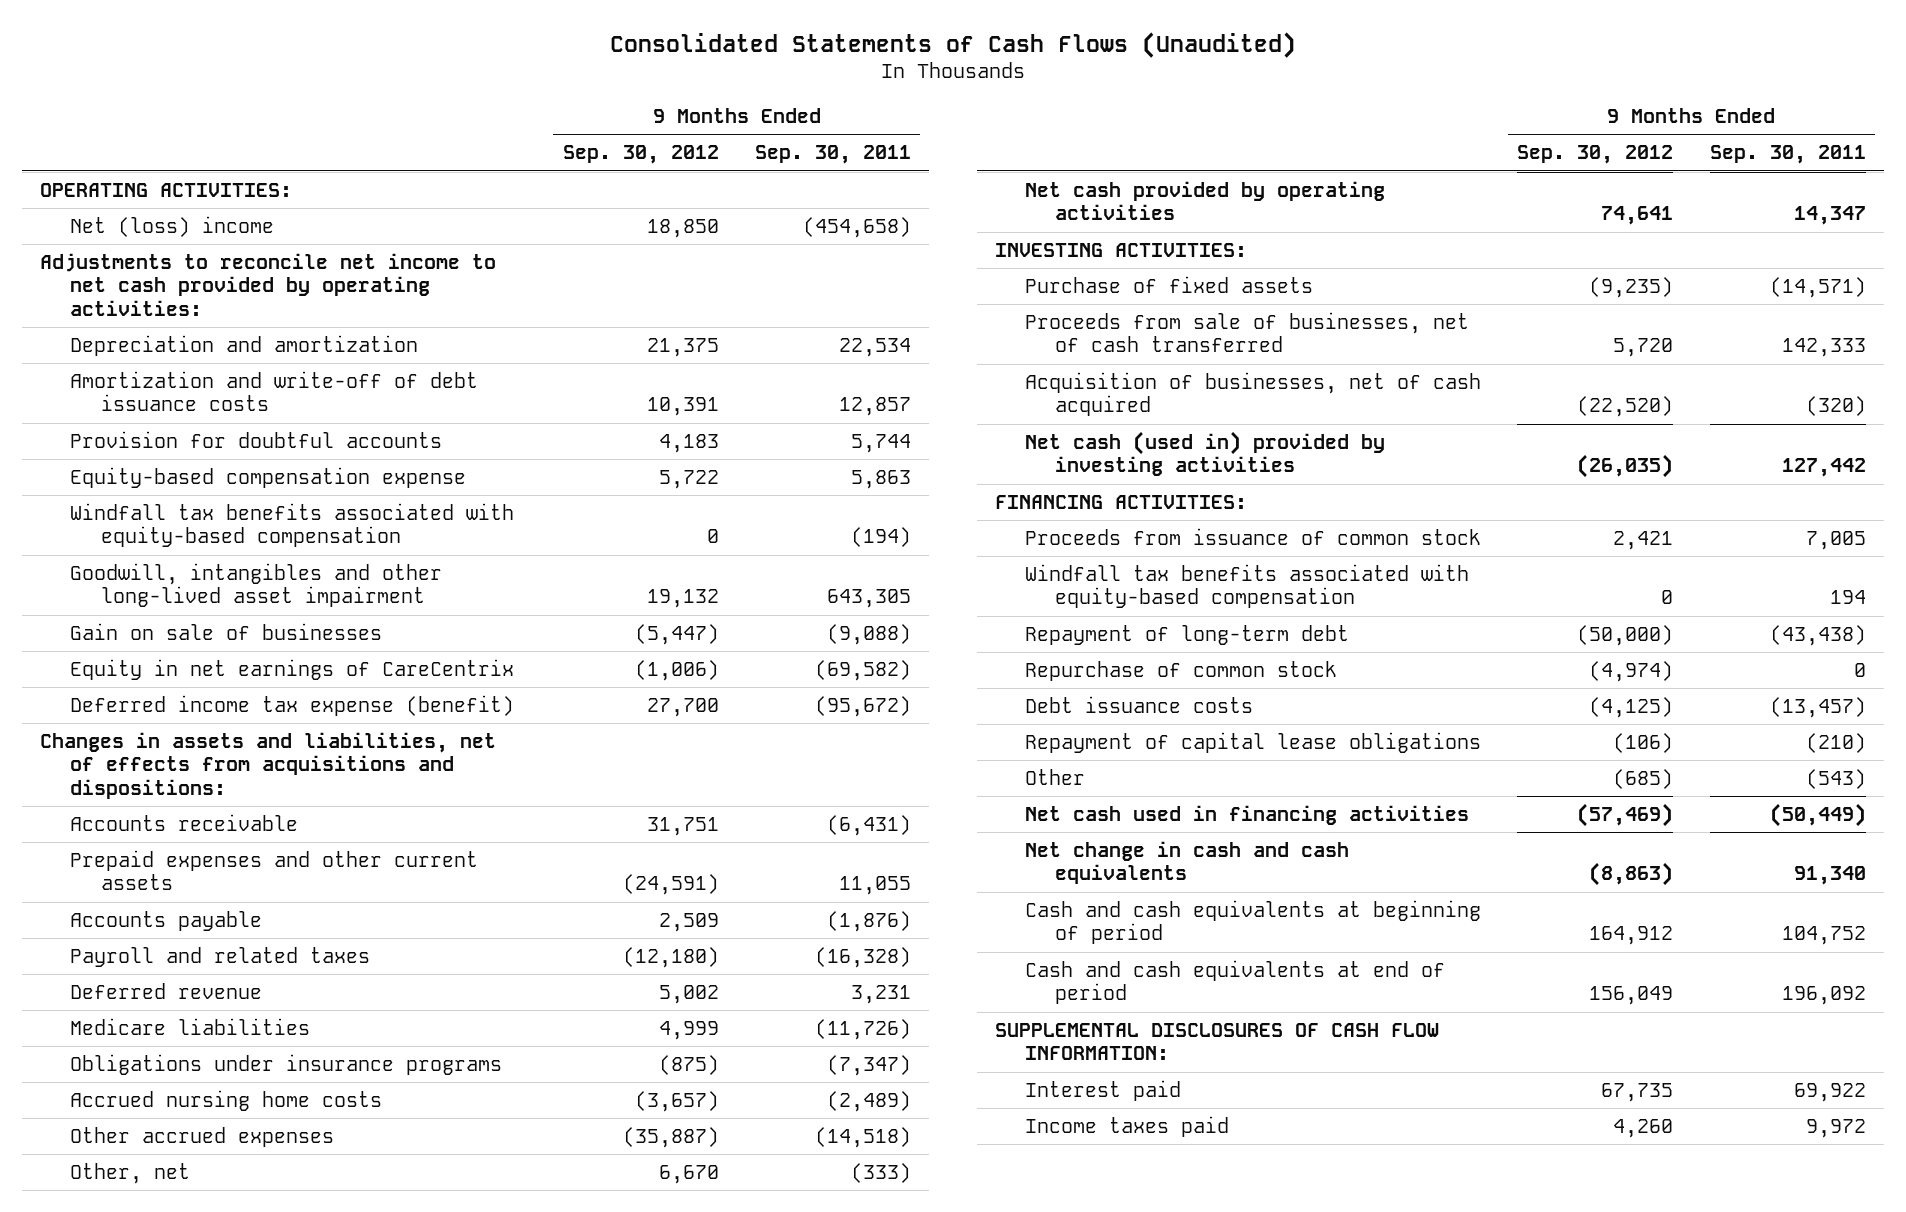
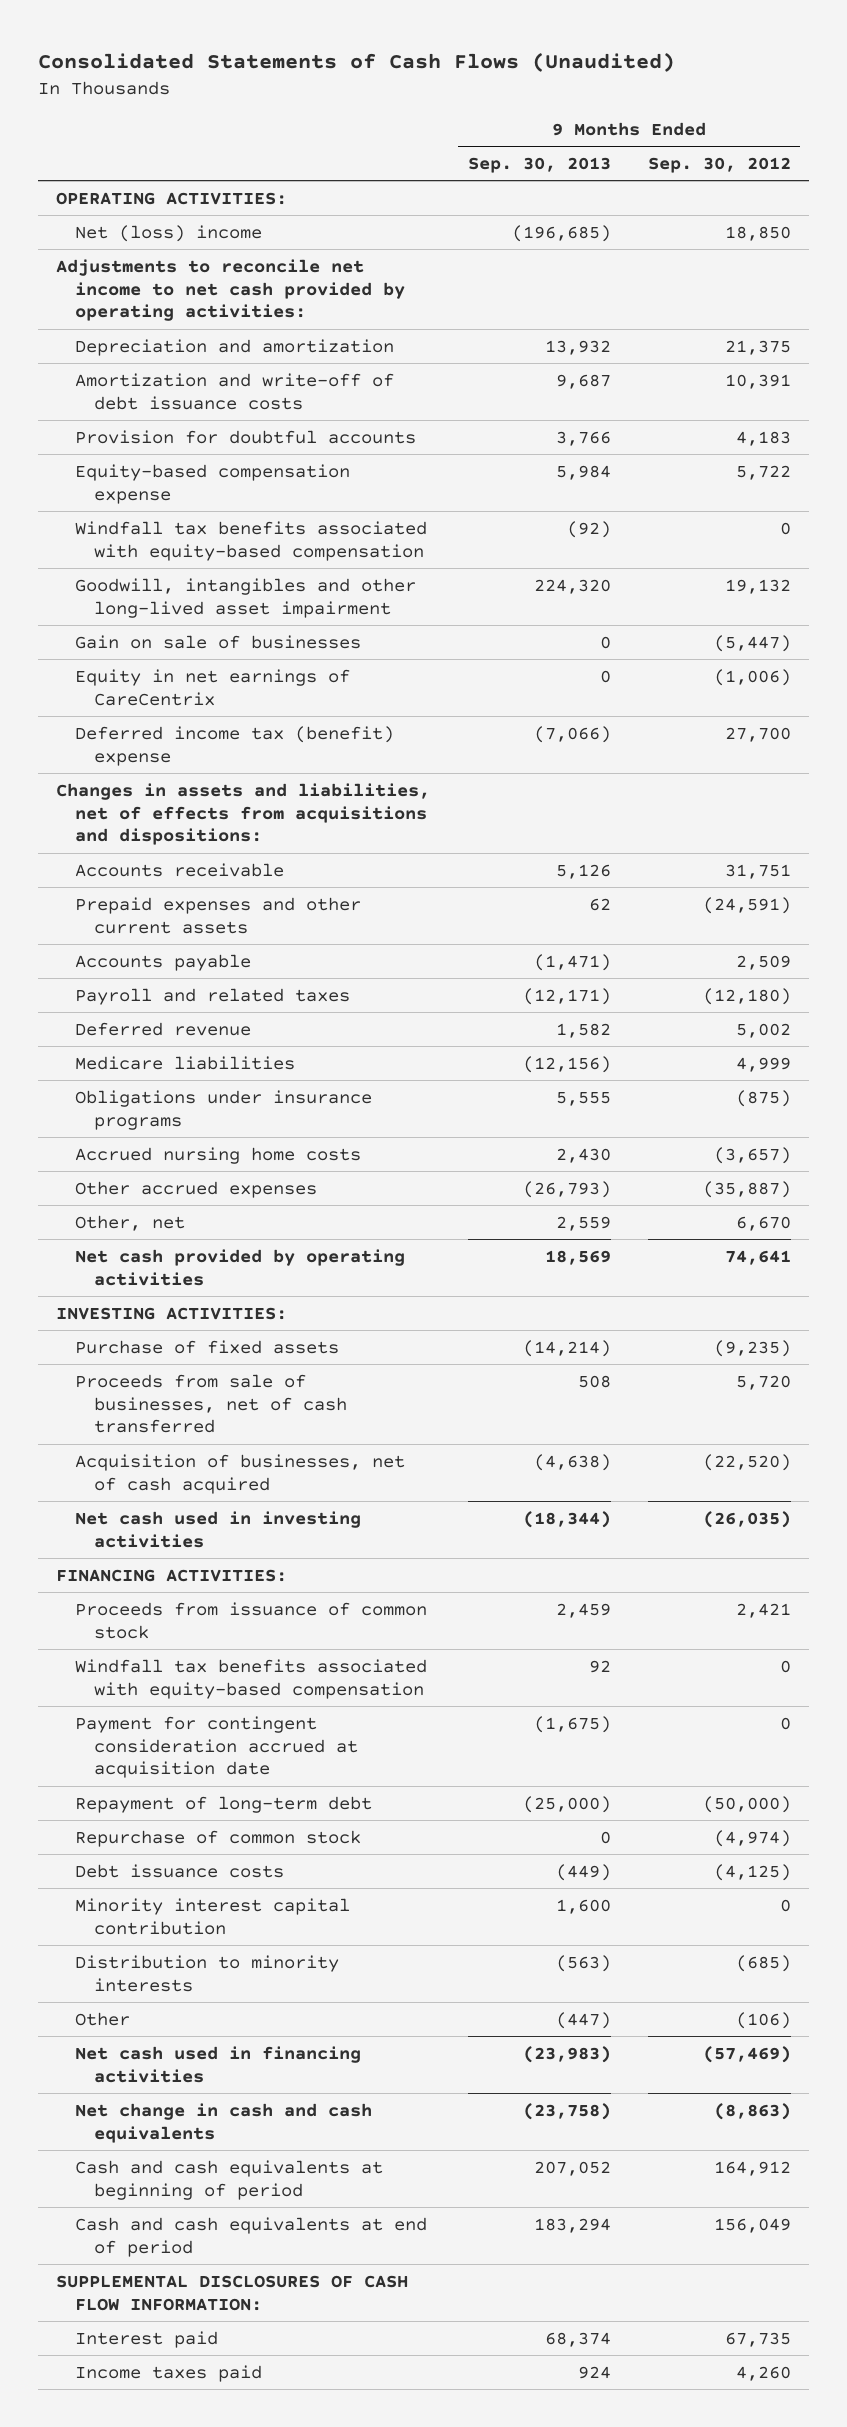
- | 9 Months Ended Sep. 30, 2012 | 9 Months Ended Sep. 30, 2011
+ | 9 Months Ended Sep. 30, 2013 | 9 Months Ended Sep. 30, 2012
- Deferred income tax expense (benefit) | 27,700 | (95,672)
+ Deferred income tax (benefit) expense | (7,066) | 27,700
- Net cash (used in) provided by investing activities | (26,035) | 127,442
+ Net cash used in investing activities | (18,344) | (26,035)
+ Payment for contingent consideration accrued at acquisition date | (1,675) | 0
- Repayment of capital lease obligations | (106) | (210)
- Other | (685) | (543)
+ Minority interest capital contribution | 1,600 | 0
+ Distribution to minority interests | (563) | (685)
+ Other | (447) | (106)

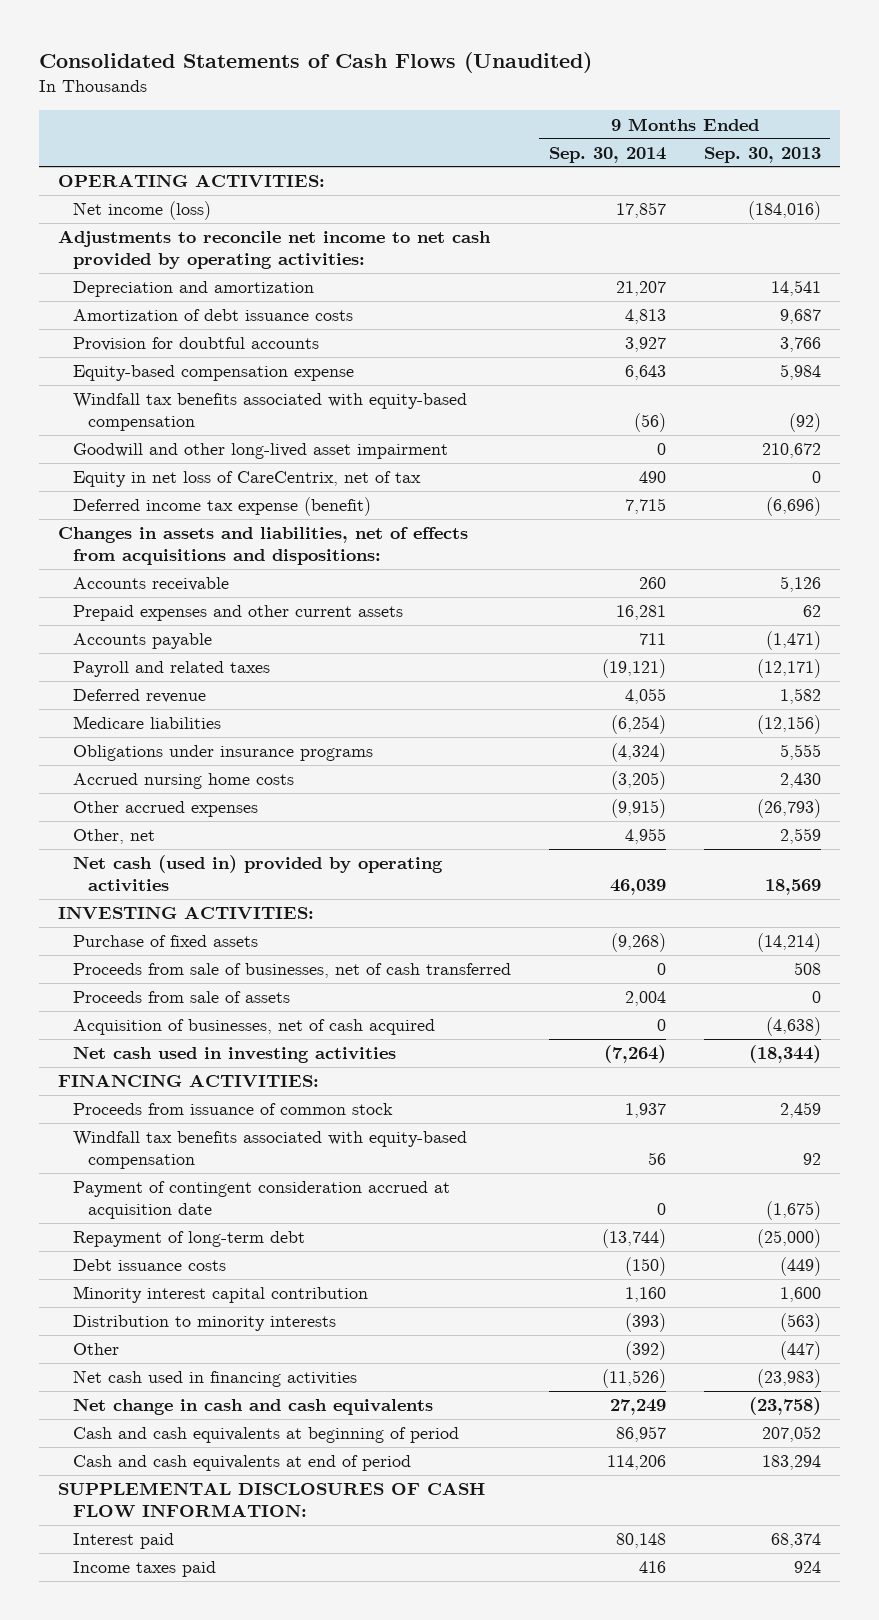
- | 9 Months Ended Sep. 30, 2013 | 9 Months Ended Sep. 30, 2012
+ | 9 Months Ended Sep. 30, 2014 | 9 Months Ended Sep. 30, 2013
- Net (loss) income | (196,685) | 18,850
+ Net income (loss) | 17,857 | (184,016)
- Depreciation and amortization | 13,932 | 21,375
- Amortization and write-off of debt issuance costs | 9,687 | 10,391
+ Depreciation and amortization | 21,207 | 14,541
+ Amortization of debt issuance costs | 4,813 | 9,687
- Goodwill, intangibles and other long-lived asset impairment | 224,320 | 19,132
- Gain on sale of businesses | 0 | (5,447)
- Equity in net earnings of CareCentrix | 0 | (1,006)
- Deferred income tax (benefit) expense | (7,066) | 27,700
+ Goodwill and other long-lived asset impairment | 0 | 210,672
+ Equity in net loss of CareCentrix, net of tax | 490 | 0
+ Deferred income tax expense (benefit) | 7,715 | (6,696)
- Net cash provided by operating activities | 18,569 | 74,641
+ Net cash (used in) provided by operating activities | 46,039 | 18,569
+ Proceeds from sale of assets | 2,004 | 0
- Payment for contingent consideration accrued at acquisition date | (1,675) | 0
+ Payment of contingent consideration accrued at acquisition date | 0 | (1,675)
- Repurchase of common stock | 0 | (4,974)

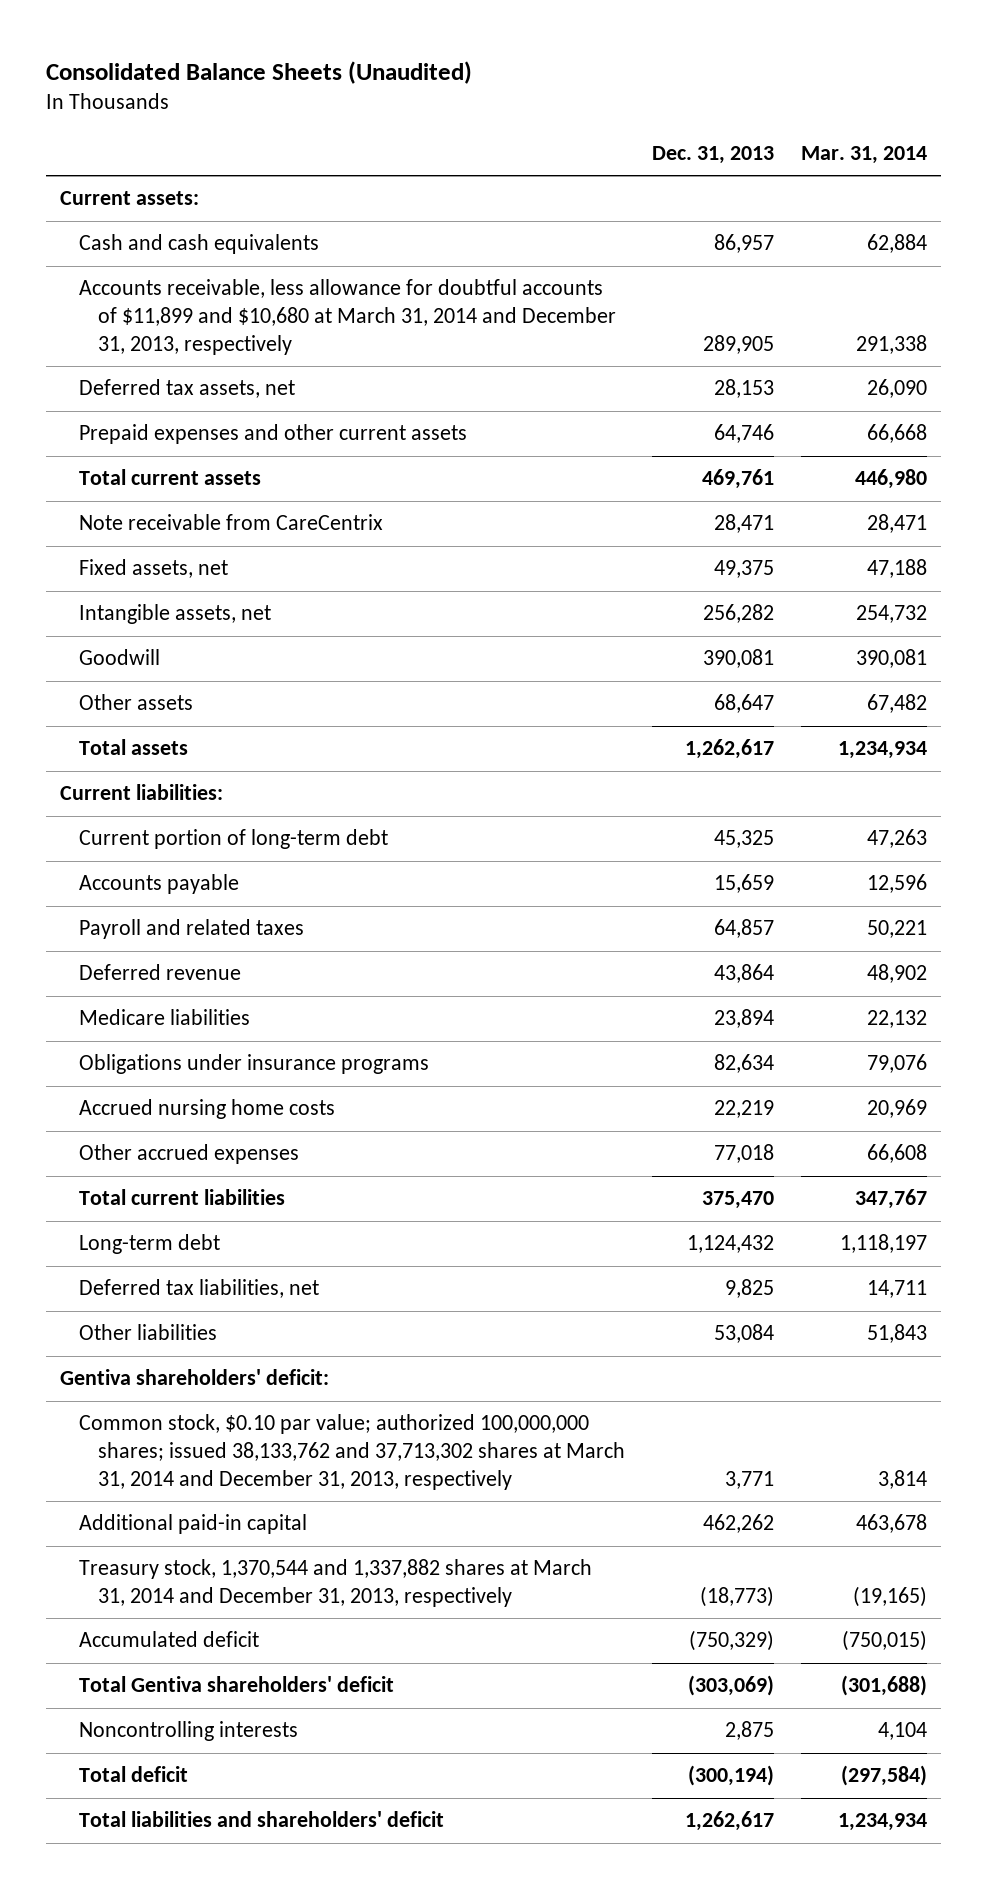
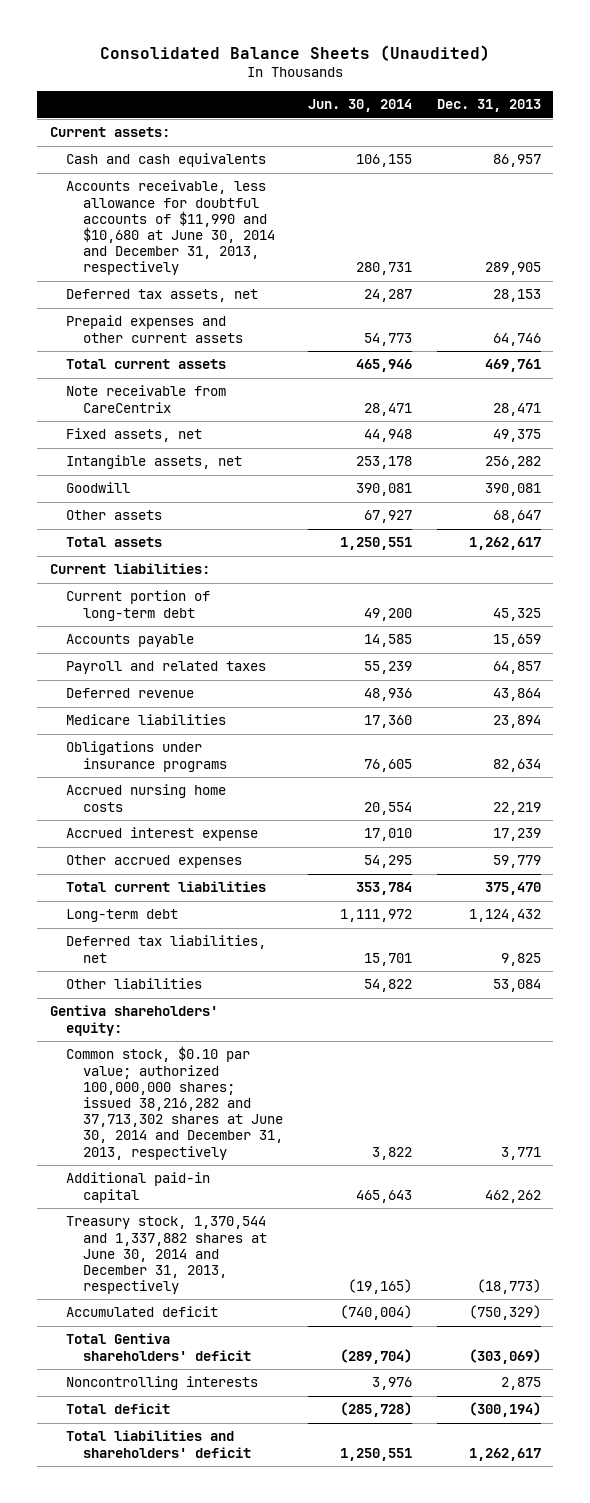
- | Dec. 31, 2013 | Mar. 31, 2014
+ | Jun. 30, 2014 | Dec. 31, 2013
- Accounts receivable, less allowance for doubtful accounts of $11,899 and $10,680 at March 31, 2014 and December 31, 2013, respectively | 289,905 | 291,338
+ Accounts receivable, less allowance for doubtful accounts of $11,990 and $10,680 at June 30, 2014 and December 31, 2013, respectively | 280,731 | 289,905
- Other accrued expenses | 77,018 | 66,608
+ Accrued interest expense | 17,010 | 17,239
+ Other accrued expenses | 54,295 | 59,779
- Gentiva shareholders' deficit:
- Common stock, $0.10 par value; authorized 100,000,000 shares; issued 38,133,762 and 37,713,302 shares at March 31, 2014 and December 31, 2013, respectively | 3,771 | 3,814
+ Gentiva shareholders' equity:
+ Common stock, $0.10 par value; authorized 100,000,000 shares; issued 38,216,282 and 37,713,302 shares at June 30, 2014 and December 31, 2013, respectively | 3,822 | 3,771
- Treasury stock, 1,370,544 and 1,337,882 shares at March 31, 2014 and December 31, 2013, respectively | (18,773) | (19,165)
+ Treasury stock, 1,370,544 and 1,337,882 shares at June 30, 2014 and December 31, 2013, respectively | (19,165) | (18,773)

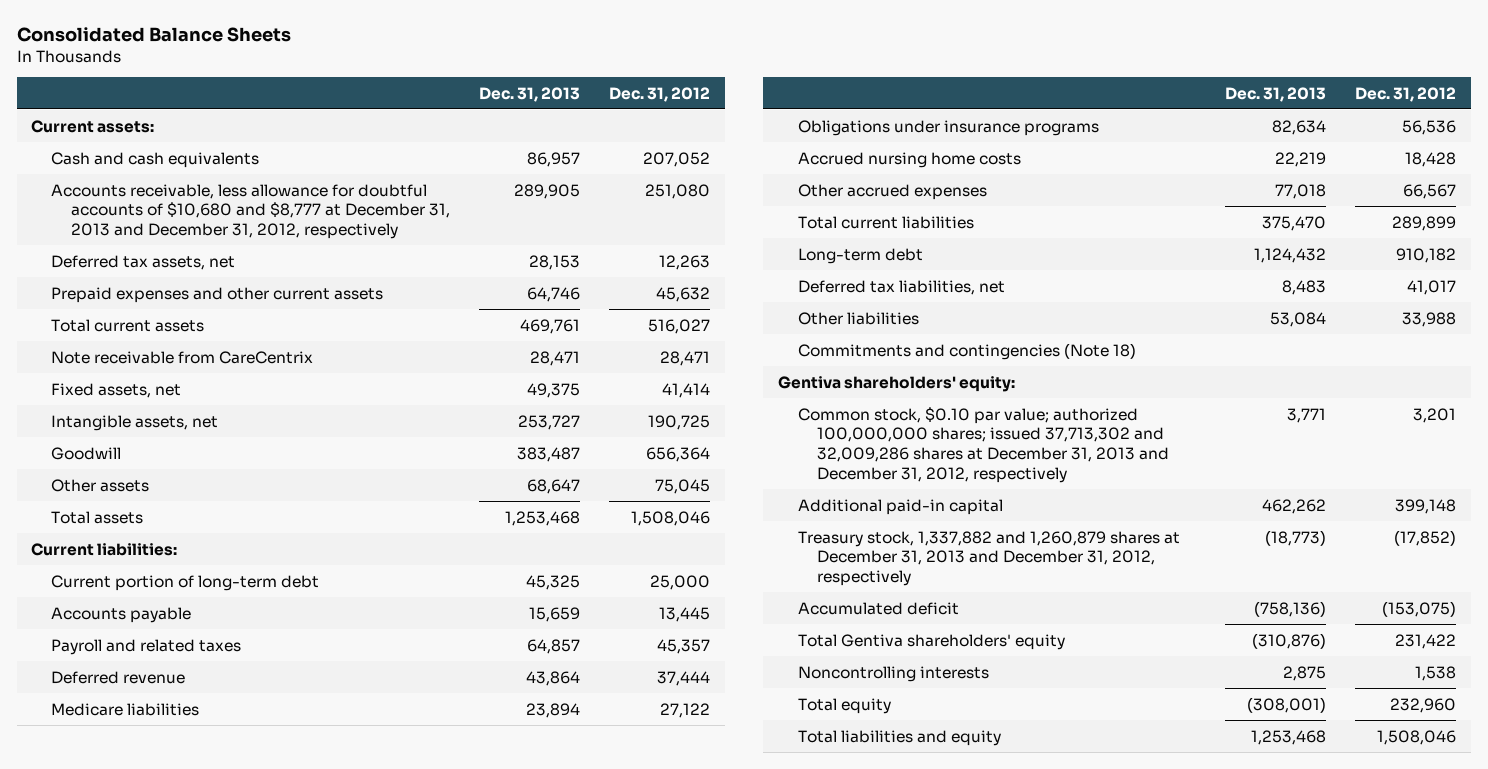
- Consolidated Balance Sheets (Unaudited)
+ Consolidated Balance Sheets
- | Jun. 30, 2014 | Dec. 31, 2013
+ | Dec. 31, 2013 | Dec. 31, 2012
- Accounts receivable, less allowance for doubtful accounts of $11,990 and $10,680 at June 30, 2014 and December 31, 2013, respectively | 280,731 | 289,905
+ Accounts receivable, less allowance for doubtful accounts of $10,680 and $8,777 at December 31, 2013 and December 31, 2012, respectively | 289,905 | 251,080
- Intangible assets, net | 253,178 | 256,282
- Goodwill | 390,081 | 390,081
+ Intangible assets, net | 253,727 | 190,725
+ Goodwill | 383,487 | 656,364
- Total assets | 1,250,551 | 1,262,617
+ Total assets | 1,253,468 | 1,508,046
- Accrued interest expense | 17,010 | 17,239
- Other accrued expenses | 54,295 | 59,779
+ Other accrued expenses | 77,018 | 66,567
- Deferred tax liabilities, net | 15,701 | 9,825
+ Deferred tax liabilities, net | 8,483 | 41,017
+ Commitments and contingencies (Note 18)
- Common stock, $0.10 par value; authorized 100,000,000 shares; issued 38,216,282 and 37,713,302 shares at June 30, 2014 and December 31, 2013, respectively | 3,822 | 3,771
+ Common stock, $0.10 par value; authorized 100,000,000 shares; issued 37,713,302 and 32,009,286 shares at December 31, 2013 and December 31, 2012, respectively | 3,771 | 3,201
- Treasury stock, 1,370,544 and 1,337,882 shares at June 30, 2014 and December 31, 2013, respectively | (19,165) | (18,773)
- Accumulated deficit | (740,004) | (750,329)
- Total Gentiva shareholders' deficit | (289,704) | (303,069)
+ Treasury stock, 1,337,882 and 1,260,879 shares at December 31, 2013 and December 31, 2012, respectively | (18,773) | (17,852)
+ Accumulated deficit | (758,136) | (153,075)
+ Total Gentiva shareholders' equity | (310,876) | 231,422
- Total deficit | (285,728) | (300,194)
- Total liabilities and shareholders' deficit | 1,250,551 | 1,262,617
+ Total equity | (308,001) | 232,960
+ Total liabilities and equity | 1,253,468 | 1,508,046

